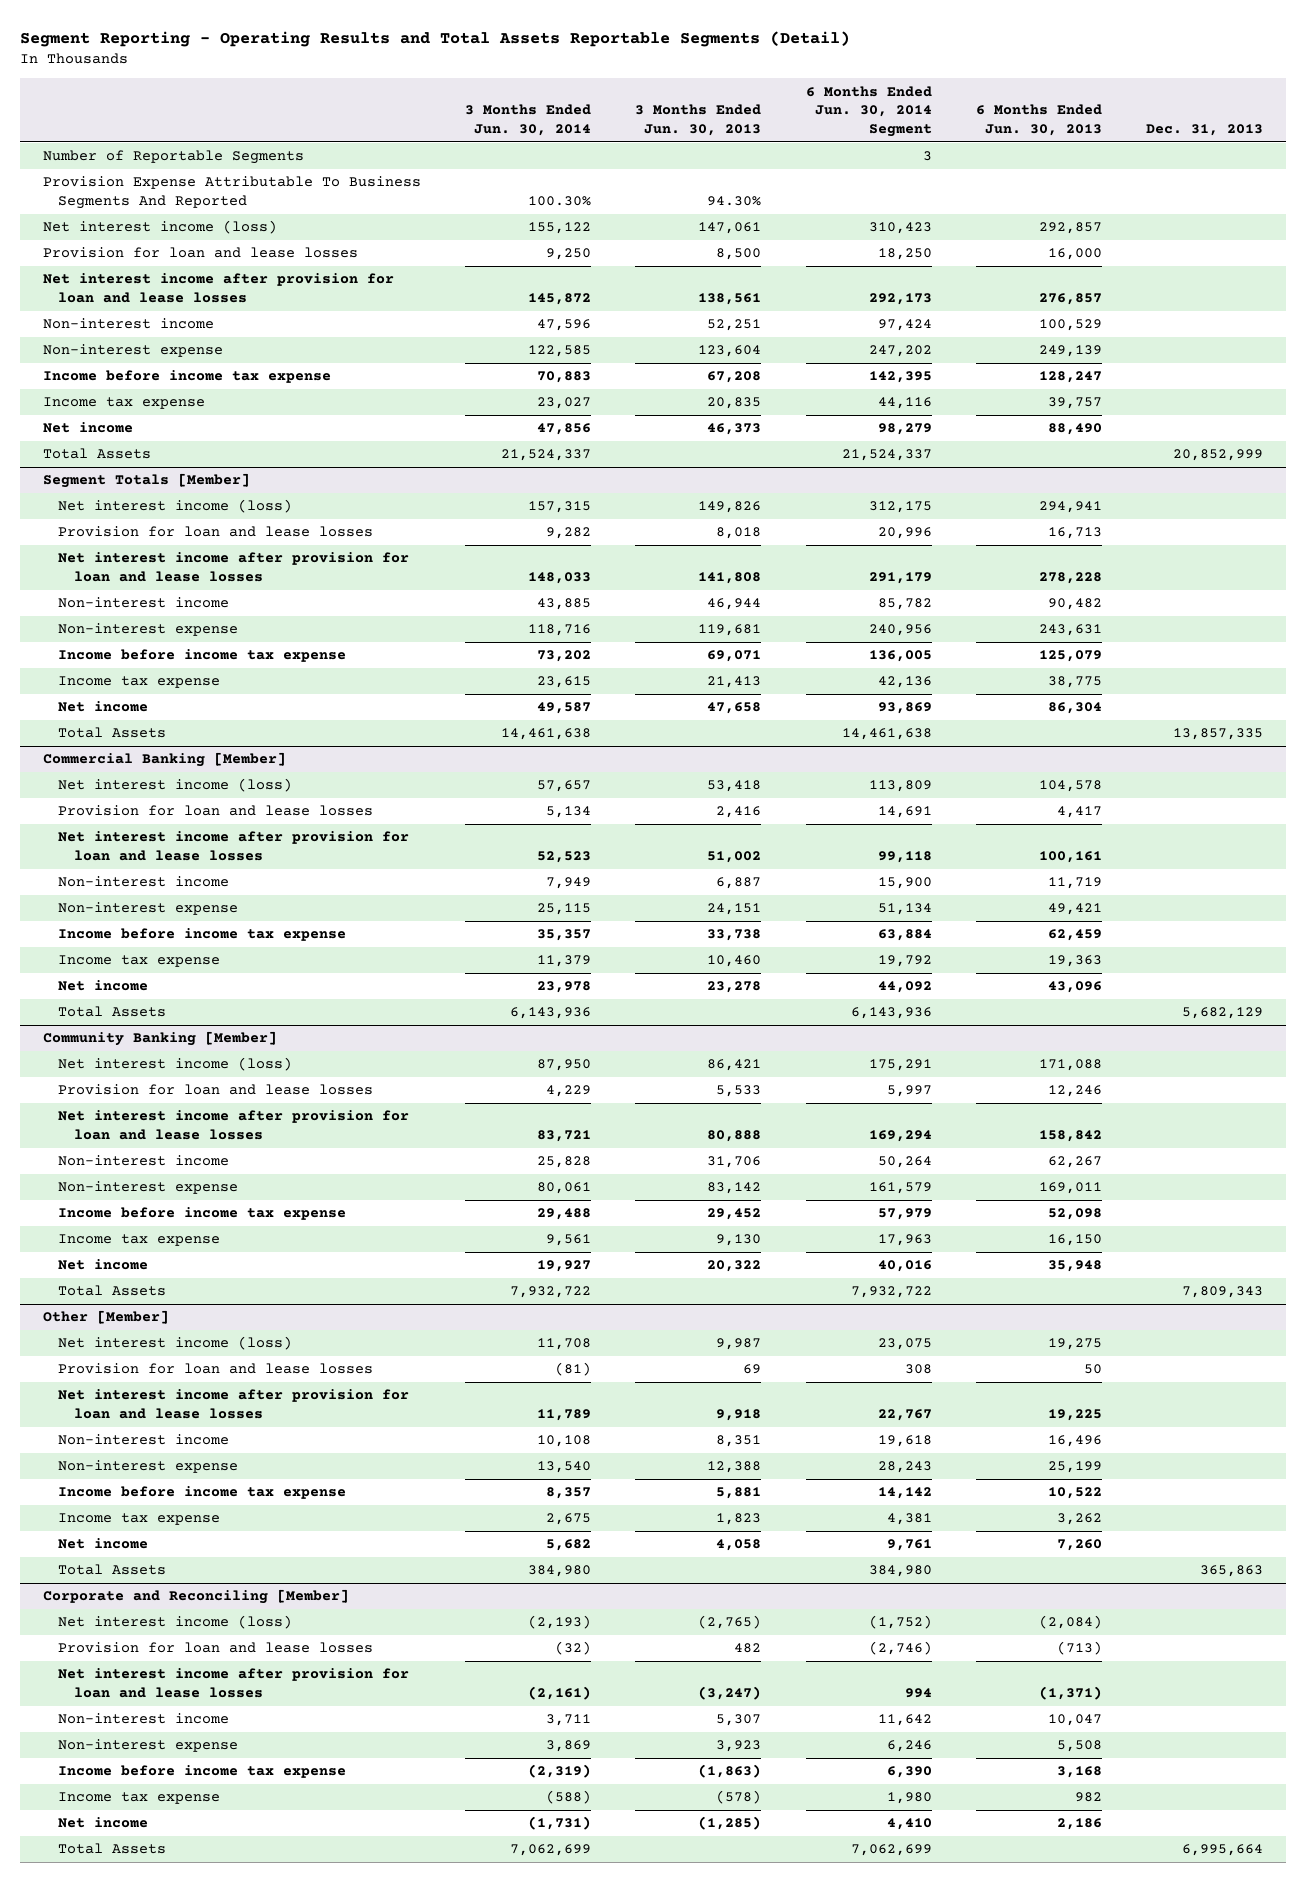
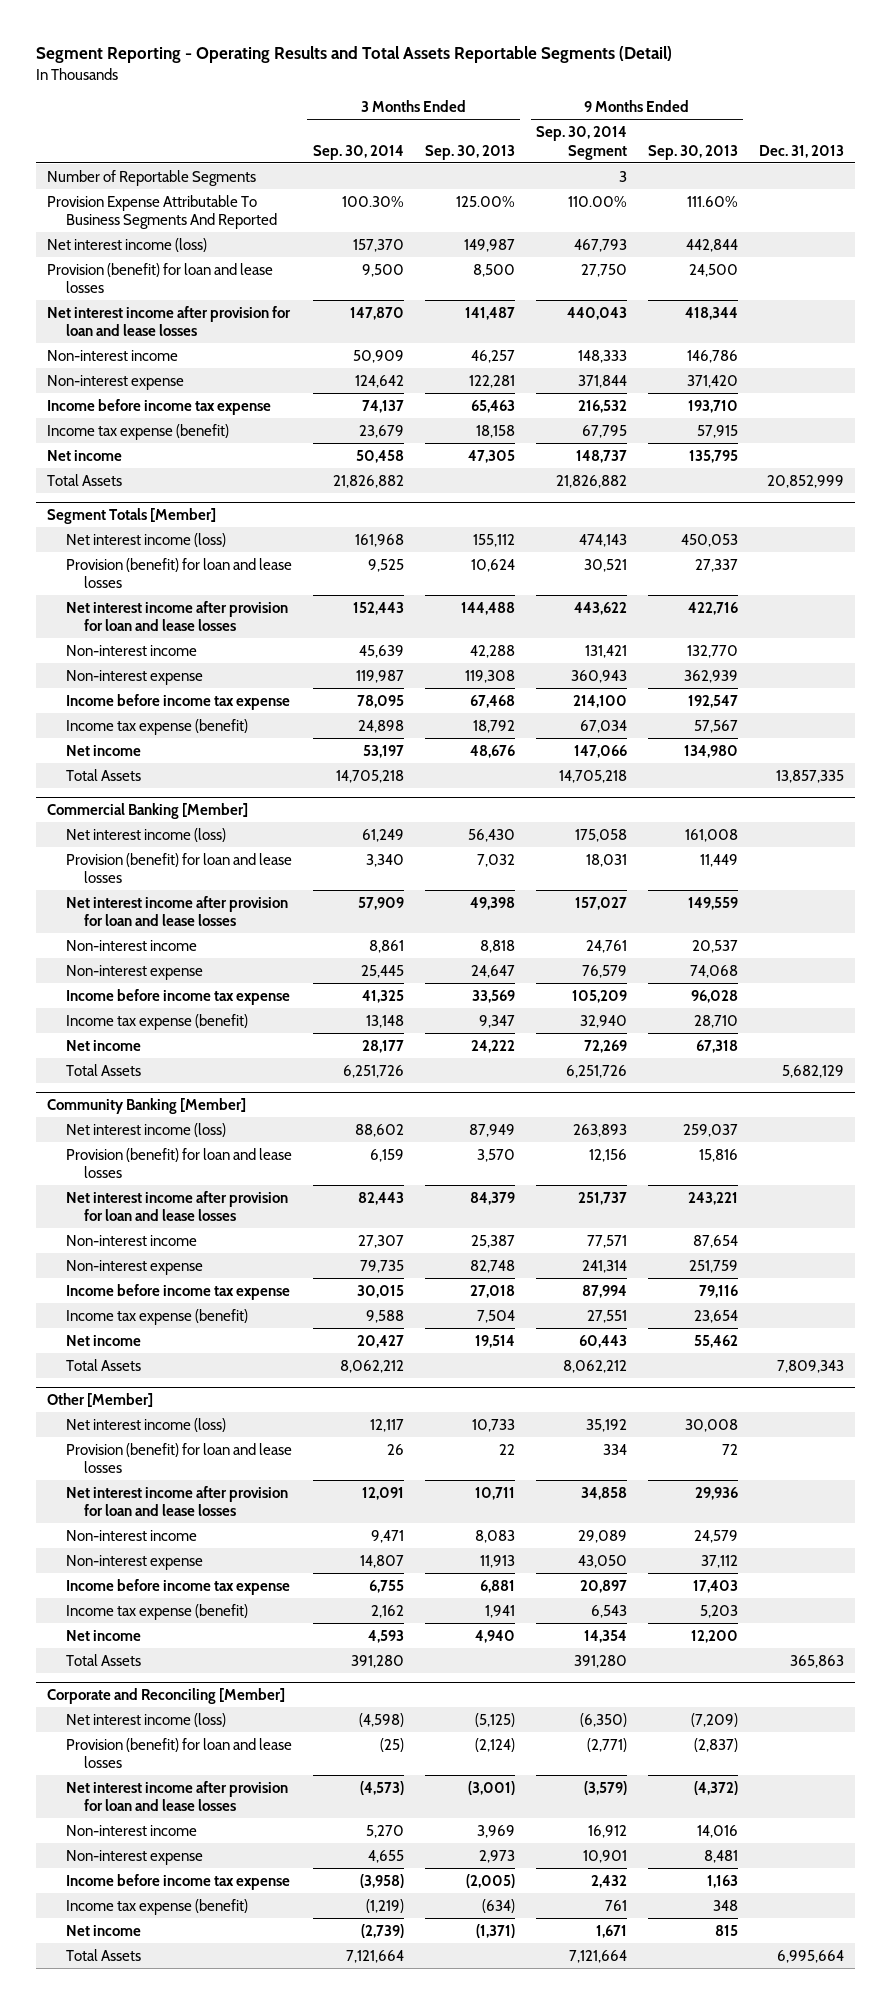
- | 3 Months Ended Jun. 30, 2014 | 3 Months Ended Jun. 30, 2013 | 6 Months Ended Jun. 30, 2014 Segment | 6 Months Ended Jun. 30, 2013 | Dec. 31, 2013
+ | 3 Months Ended Sep. 30, 2014 | 3 Months Ended Sep. 30, 2013 | 9 Months Ended Sep. 30, 2014 Segment | 9 Months Ended Sep. 30, 2013 | Dec. 31, 2013
- Provision for loan and lease losses | 9,250 | 8,500 | 18,250 | 16,000 |
+ Provision (benefit) for loan and lease losses | 9,500 | 8,500 | 27,750 | 24,500 |
- Income tax expense | 23,027 | 20,835 | 44,116 | 39,757 |
+ Income tax expense (benefit) | 23,679 | 18,158 | 67,795 | 57,915 |
@ Segment Totals [Member]
- Provision for loan and lease losses | 9,282 | 8,018 | 20,996 | 16,713 |
+ Provision (benefit) for loan and lease losses | 9,525 | 10,624 | 30,521 | 27,337 |
- Income tax expense | 23,615 | 21,413 | 42,136 | 38,775 |
+ Income tax expense (benefit) | 24,898 | 18,792 | 67,034 | 57,567 |
@ Commercial Banking [Member]
- Provision for loan and lease losses | 5,134 | 2,416 | 14,691 | 4,417 |
+ Provision (benefit) for loan and lease losses | 3,340 | 7,032 | 18,031 | 11,449 |
- Income tax expense | 11,379 | 10,460 | 19,792 | 19,363 |
+ Income tax expense (benefit) | 13,148 | 9,347 | 32,940 | 28,710 |
@ Community Banking [Member]
- Provision for loan and lease losses | 4,229 | 5,533 | 5,997 | 12,246 |
+ Provision (benefit) for loan and lease losses | 6,159 | 3,570 | 12,156 | 15,816 |
- Income tax expense | 9,561 | 9,130 | 17,963 | 16,150 |
+ Income tax expense (benefit) | 9,588 | 7,504 | 27,551 | 23,654 |
@ Other [Member]
- Provision for loan and lease losses | (81) | 69 | 308 | 50 |
+ Provision (benefit) for loan and lease losses | 26 | 22 | 334 | 72 |
- Income tax expense | 2,675 | 1,823 | 4,381 | 3,262 |
+ Income tax expense (benefit) | 2,162 | 1,941 | 6,543 | 5,203 |
@ Corporate and Reconciling [Member]
- Provision for loan and lease losses | (32) | 482 | (2,746) | (713) |
+ Provision (benefit) for loan and lease losses | (25) | (2,124) | (2,771) | (2,837) |
- Income tax expense | (588) | (578) | 1,980 | 982 |
+ Income tax expense (benefit) | (1,219) | (634) | 761 | 348 |

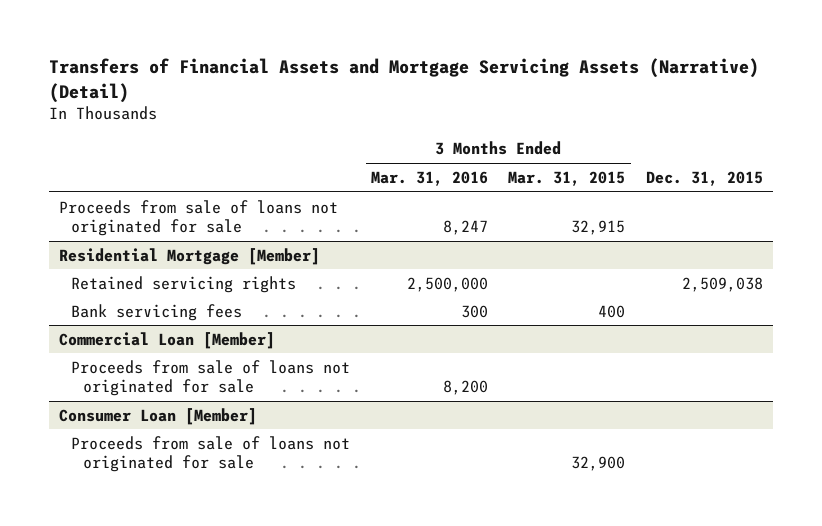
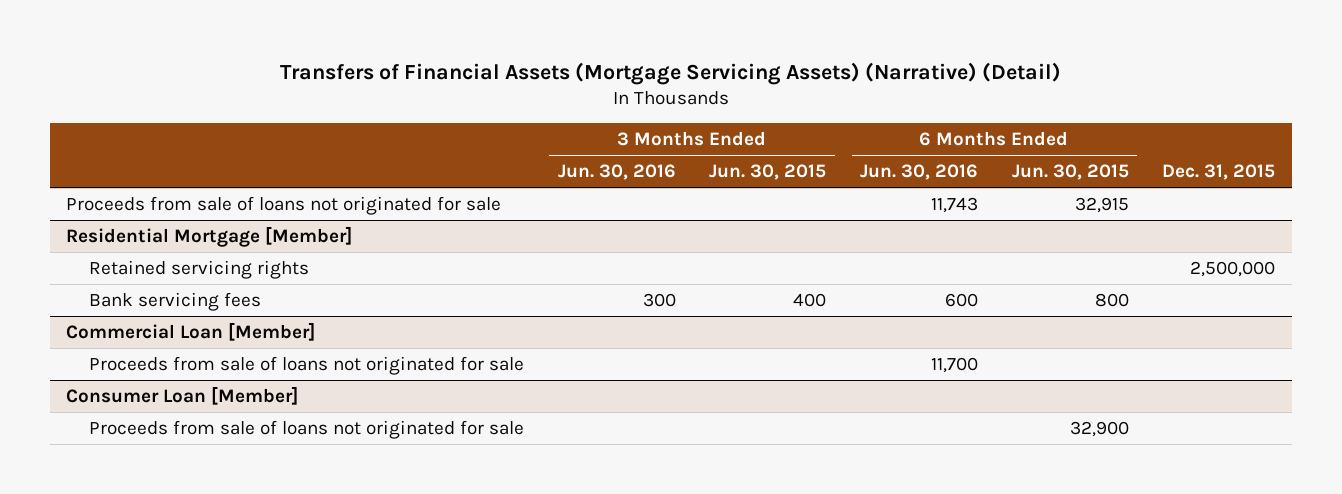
- Transfers of Financial Assets and Mortgage Servicing Assets (Narrative) (Detail)
+ Transfers of Financial Assets (Mortgage Servicing Assets) (Narrative) (Detail)
- | 3 Months Ended Mar. 31, 2016 | 3 Months Ended Mar. 31, 2015 | Dec. 31, 2015
+ | 3 Months Ended Jun. 30, 2016 | 3 Months Ended Jun. 30, 2015 | 6 Months Ended Jun. 30, 2016 | 6 Months Ended Jun. 30, 2015 | Dec. 31, 2015
@ Residential Mortgage [Member]
- Retained servicing rights | 2,500,000 | | 2,509,038
+ Retained servicing rights | | | | | 2,500,000

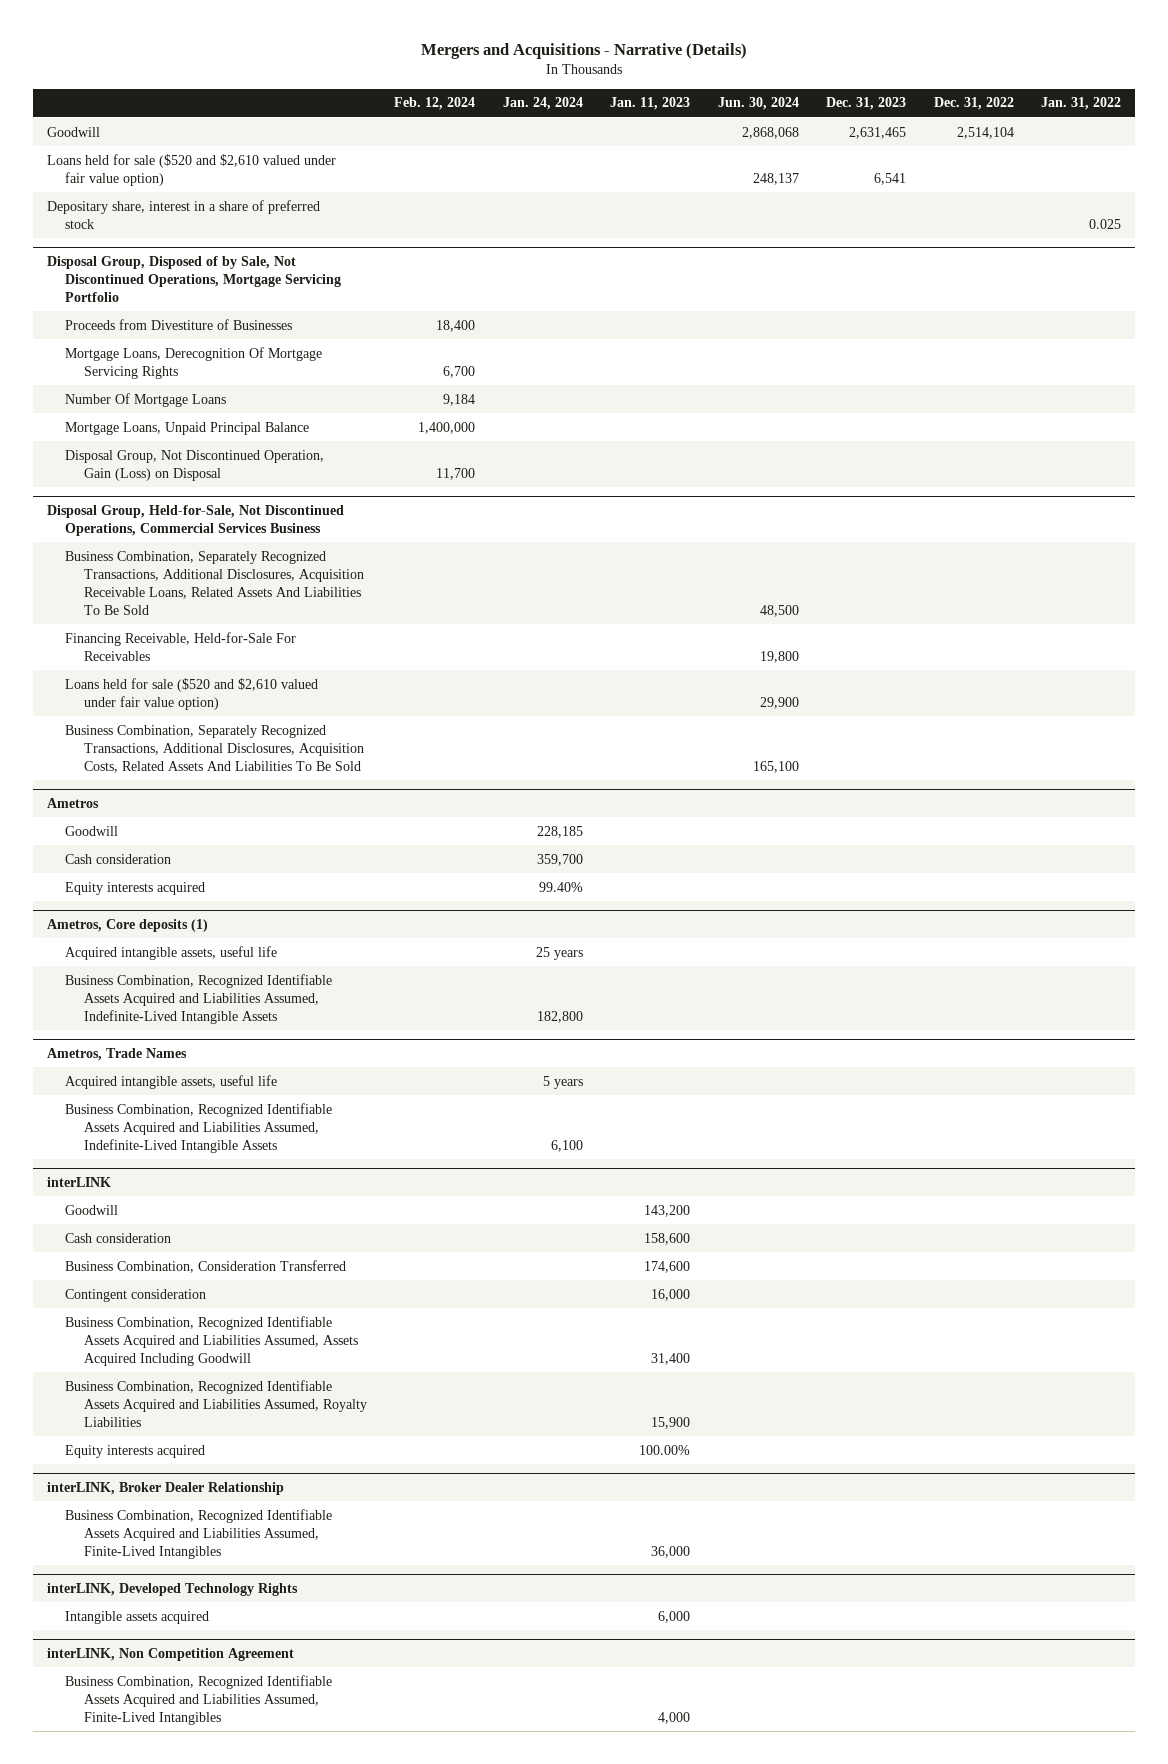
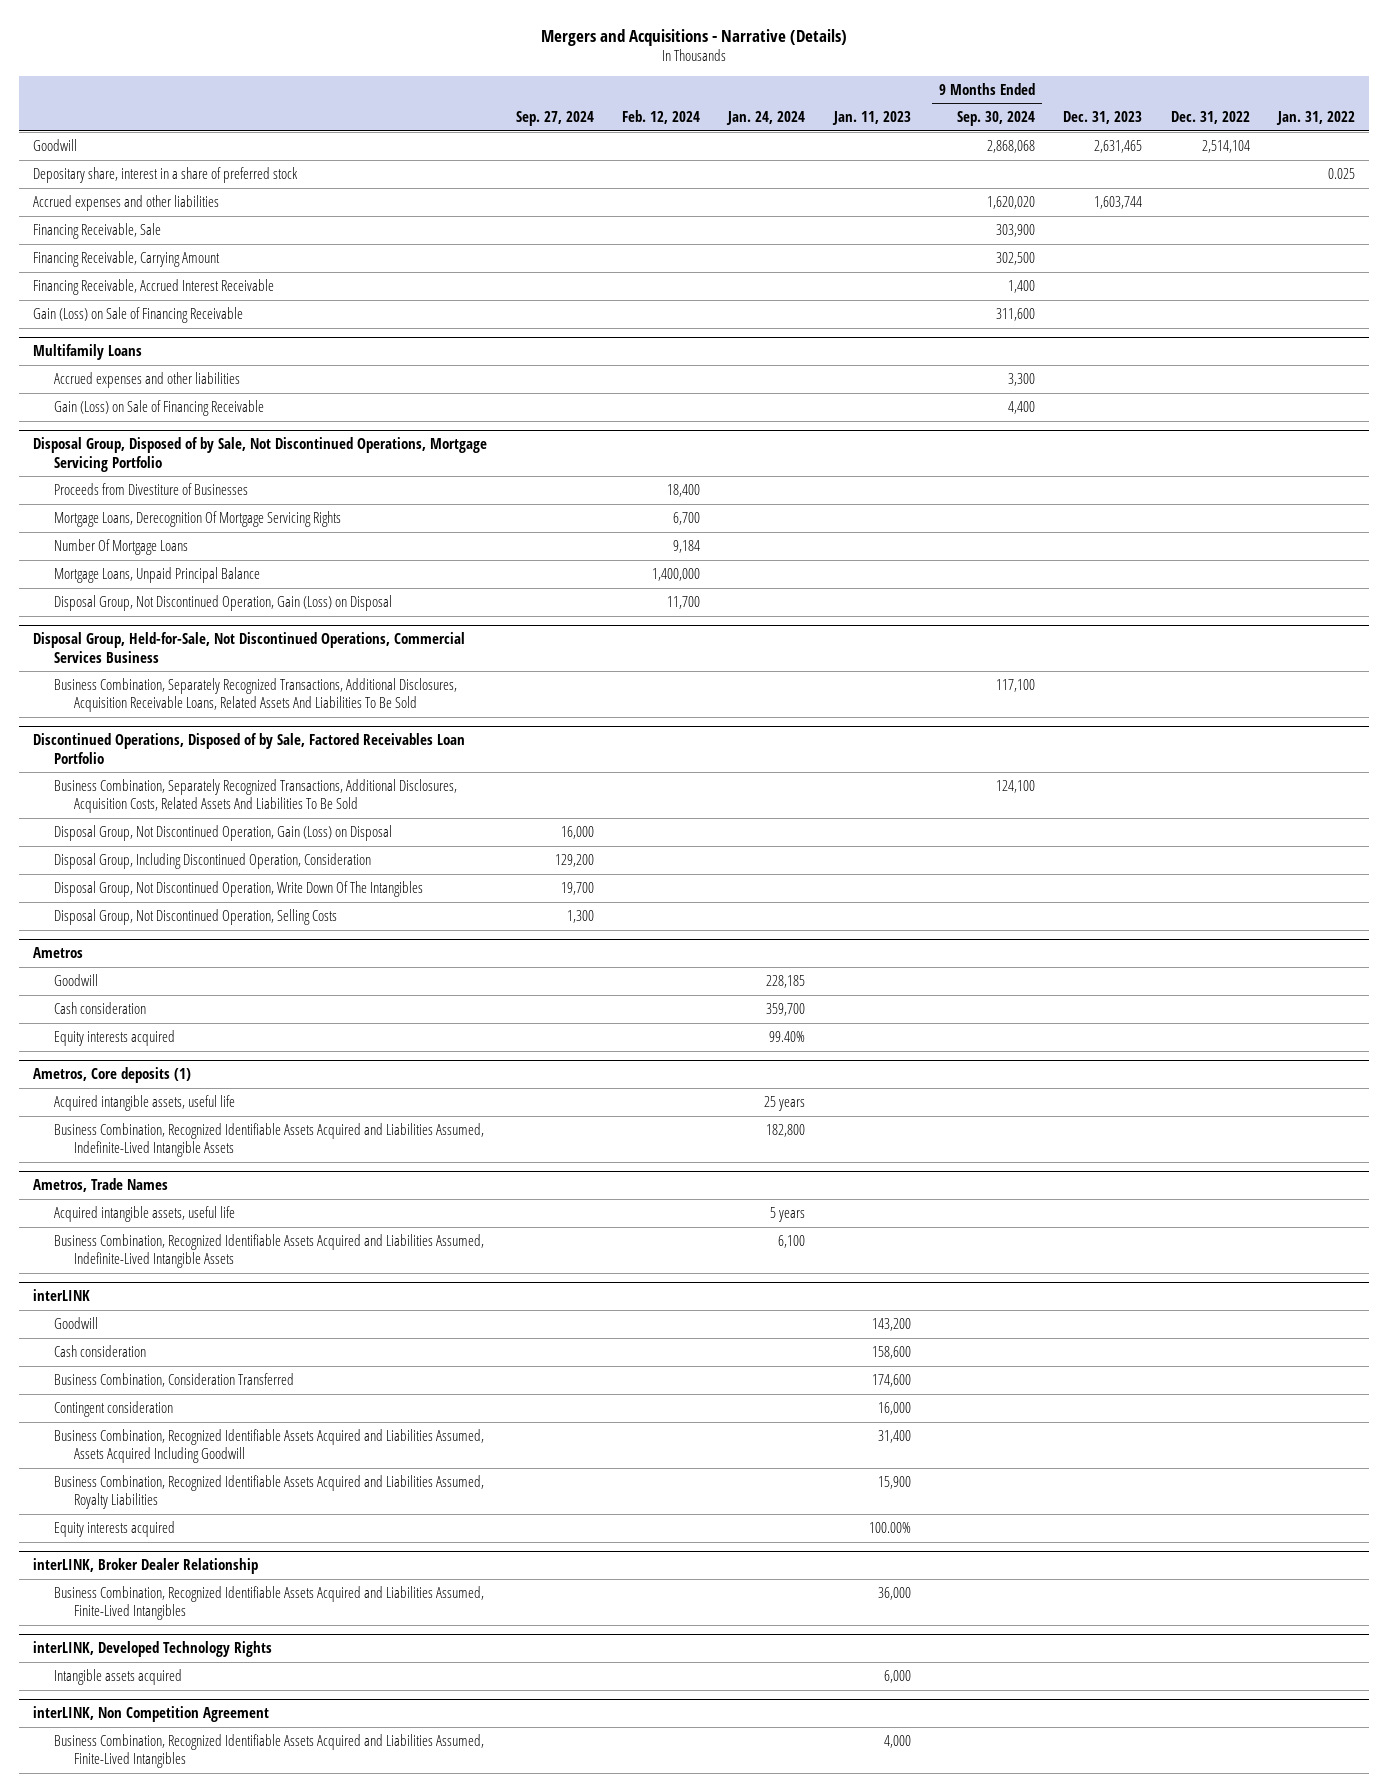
- | Feb. 12, 2024 | Jan. 24, 2024 | Jan. 11, 2023 | Jun. 30, 2024 | Dec. 31, 2023 | Dec. 31, 2022 | Jan. 31, 2022
+ | Sep. 27, 2024 | Feb. 12, 2024 | Jan. 24, 2024 | Jan. 11, 2023 | 9 Months Ended Sep. 30, 2024 | Dec. 31, 2023 | Dec. 31, 2022 | Jan. 31, 2022
- Loans held for sale ($520 and $2,610 valued under fair value option) | | | | 248,137 | 6,541 | |
+ Accrued expenses and other liabilities | | | | | 1,620,020 | 1,603,744 | |
+ Financing Receivable, Sale | | | | | 303,900 | | |
+ Financing Receivable, Carrying Amount | | | | | 302,500 | | |
+ Financing Receivable, Accrued Interest Receivable | | | | | 1,400 | | |
+ Gain (Loss) on Sale of Financing Receivable | | | | | 311,600 | | |
+ Multifamily Loans
+ Accrued expenses and other liabilities | | | | | 3,300 | | |
+ Gain (Loss) on Sale of Financing Receivable | | | | | 4,400 | | |
@ Disposal Group, Held-for-Sale, Not Discontinued Operations, Commercial Services Business
- Financing Receivable, Held-for-Sale For Receivables | | | | 19,800 | | |
- Loans held for sale ($520 and $2,610 valued under fair value option) | | | | 29,900 | | |
- Business Combination, Separately Recognized Transactions, Additional Disclosures, Acquisition Costs, Related Assets And Liabilities To Be Sold | | | | 165,100 | | |
+ Discontinued Operations, Disposed of by Sale, Factored Receivables Loan Portfolio
+ Business Combination, Separately Recognized Transactions, Additional Disclosures, Acquisition Costs, Related Assets And Liabilities To Be Sold | | | | | 124,100 | | |
+ Disposal Group, Not Discontinued Operation, Gain (Loss) on Disposal | 16,000 | | | | | | |
+ Disposal Group, Including Discontinued Operation, Consideration | 129,200 | | | | | | |
+ Disposal Group, Not Discontinued Operation, Write Down Of The Intangibles | 19,700 | | | | | | |
+ Disposal Group, Not Discontinued Operation, Selling Costs | 1,300 | | | | | | |

